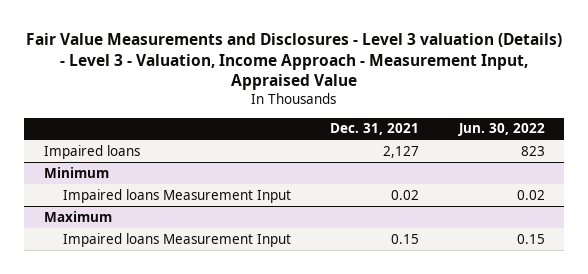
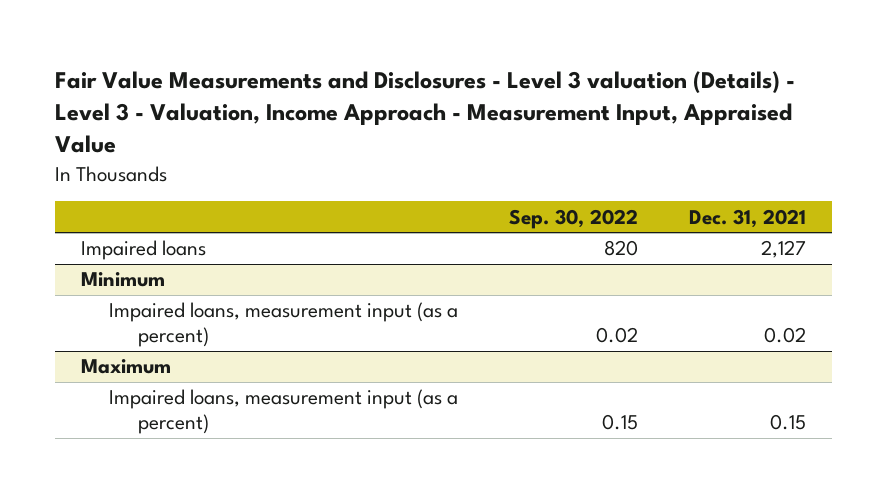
- | Dec. 31, 2021 | Jun. 30, 2022
+ | Sep. 30, 2022 | Dec. 31, 2021
@ Minimum
- Impaired loans Measurement Input | 0.02 | 0.02
+ Impaired loans, measurement input (as a percent) | 0.02 | 0.02
@ Maximum
- Impaired loans Measurement Input | 0.15 | 0.15
+ Impaired loans, measurement input (as a percent) | 0.15 | 0.15

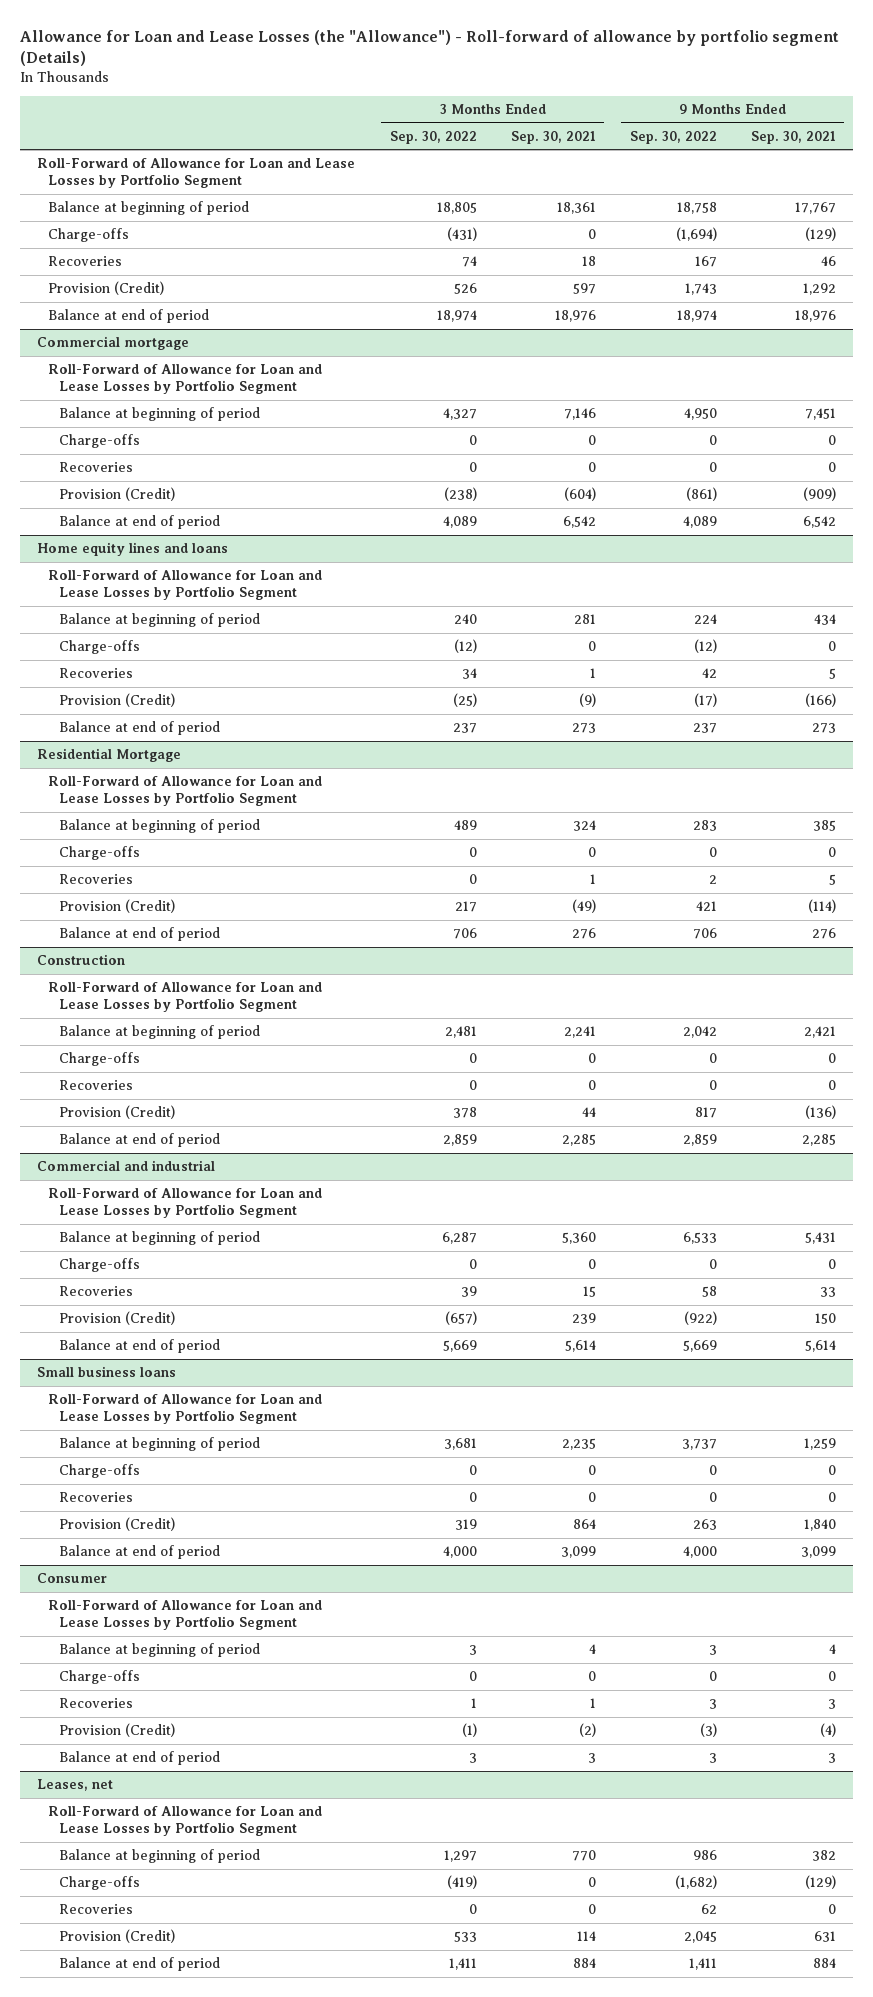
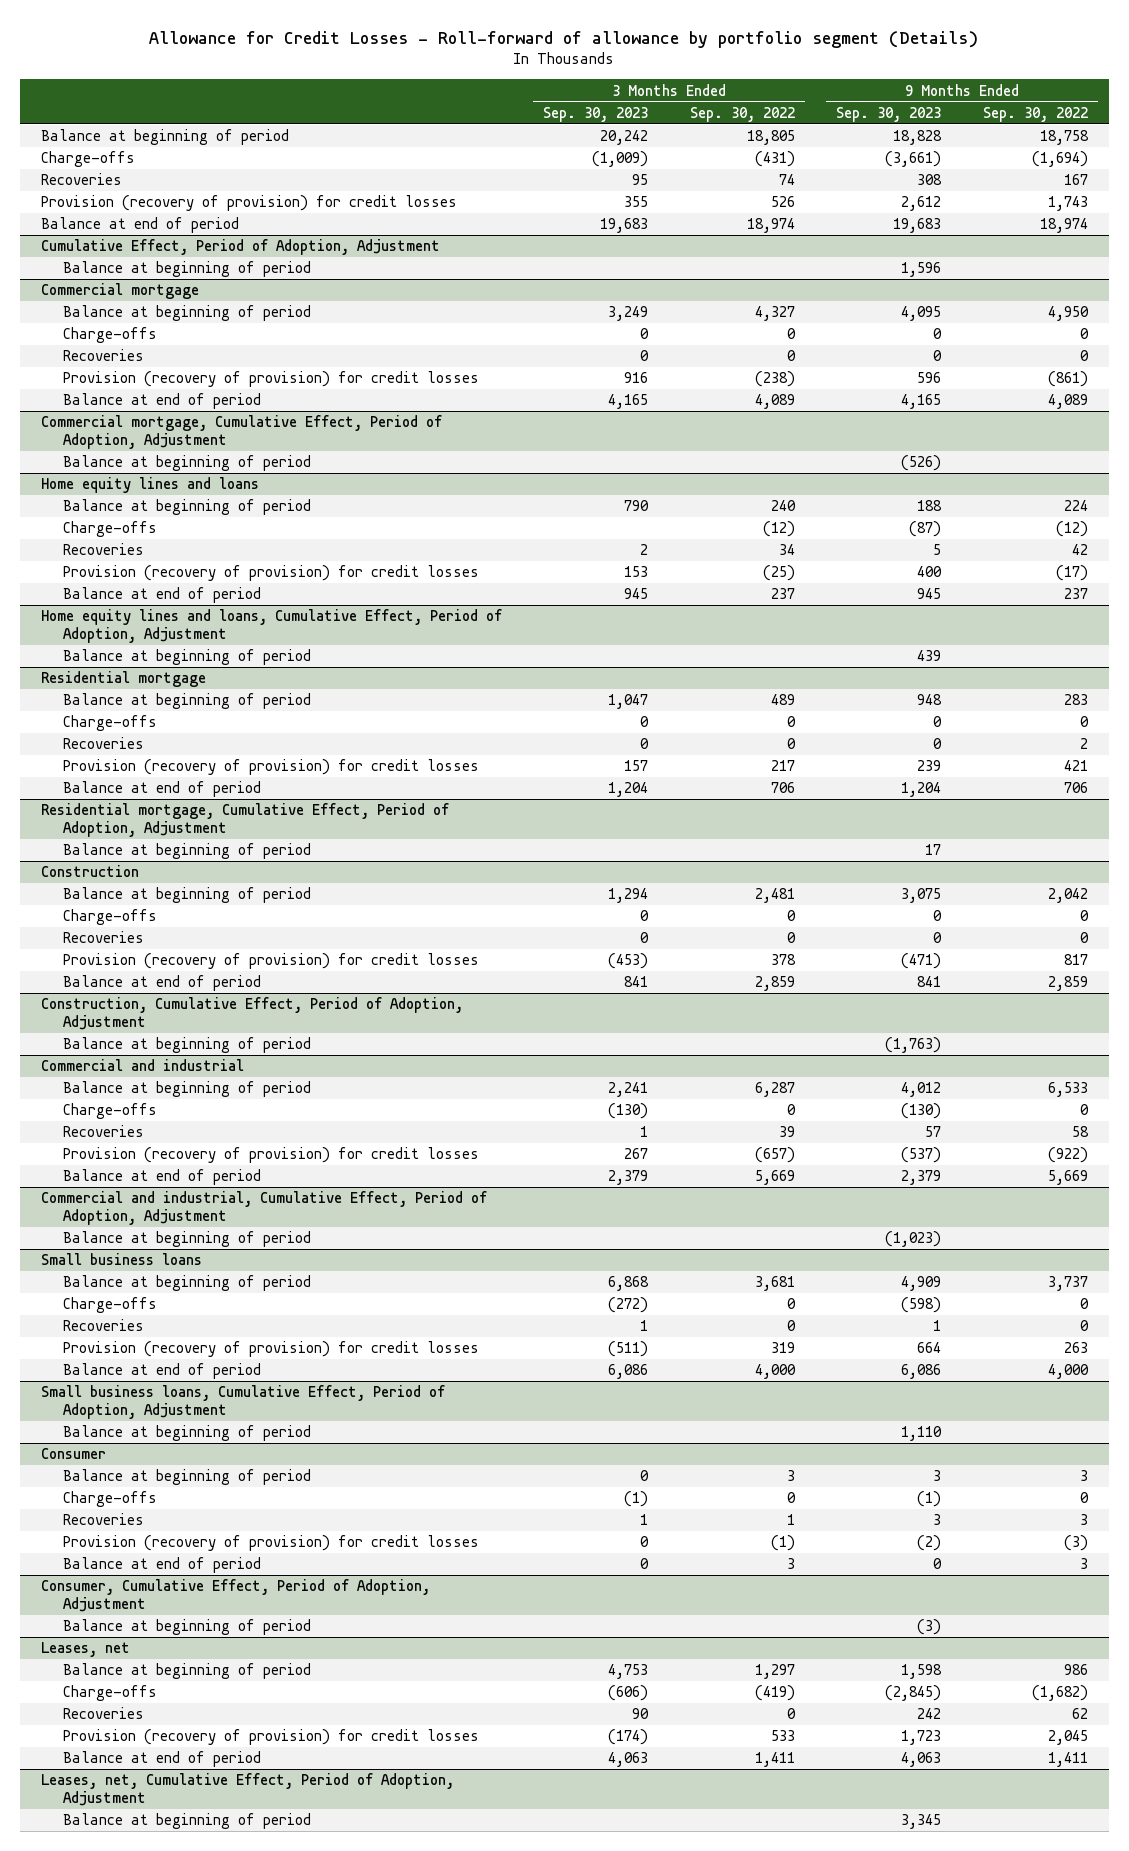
- Allowance for Loan and Lease Losses (the "Allowance") - Roll-forward of allowance by portfolio segment (Details)
+ Allowance for Credit Losses - Roll-forward of allowance by portfolio segment (Details)
- | 3 Months Ended Sep. 30, 2022 | 3 Months Ended Sep. 30, 2021 | 9 Months Ended Sep. 30, 2022 | 9 Months Ended Sep. 30, 2021
+ | 3 Months Ended Sep. 30, 2023 | 3 Months Ended Sep. 30, 2022 | 9 Months Ended Sep. 30, 2023 | 9 Months Ended Sep. 30, 2022
- Roll-Forward of Allowance for Loan and Lease Losses by Portfolio Segment
- Provision (Credit) | 526 | 597 | 1,743 | 1,292
+ Provision (recovery of provision) for credit losses | 355 | 526 | 2,612 | 1,743
+ Cumulative Effect, Period of Adoption, Adjustment
+ Balance at beginning of period | | | 1,596 |
@ Commercial mortgage
- Roll-Forward of Allowance for Loan and Lease Losses by Portfolio Segment
- Provision (Credit) | (238) | (604) | (861) | (909)
+ Provision (recovery of provision) for credit losses | 916 | (238) | 596 | (861)
+ Commercial mortgage, Cumulative Effect, Period of Adoption, Adjustment
+ Balance at beginning of period | | | (526) |
@ Home equity lines and loans
- Roll-Forward of Allowance for Loan and Lease Losses by Portfolio Segment
- Provision (Credit) | (25) | (9) | (17) | (166)
+ Provision (recovery of provision) for credit losses | 153 | (25) | 400 | (17)
- Residential Mortgage
- Roll-Forward of Allowance for Loan and Lease Losses by Portfolio Segment
+ Home equity lines and loans, Cumulative Effect, Period of Adoption, Adjustment
+ Balance at beginning of period | | | 439 |
+ Residential mortgage
- Provision (Credit) | 217 | (49) | 421 | (114)
+ Provision (recovery of provision) for credit losses | 157 | 217 | 239 | 421
+ Residential mortgage, Cumulative Effect, Period of Adoption, Adjustment
+ Balance at beginning of period | | | 17 |
@ Construction
- Roll-Forward of Allowance for Loan and Lease Losses by Portfolio Segment
- Provision (Credit) | 378 | 44 | 817 | (136)
+ Provision (recovery of provision) for credit losses | (453) | 378 | (471) | 817
+ Construction, Cumulative Effect, Period of Adoption, Adjustment
+ Balance at beginning of period | | | (1,763) |
@ Commercial and industrial
- Roll-Forward of Allowance for Loan and Lease Losses by Portfolio Segment
- Provision (Credit) | (657) | 239 | (922) | 150
+ Provision (recovery of provision) for credit losses | 267 | (657) | (537) | (922)
+ Commercial and industrial, Cumulative Effect, Period of Adoption, Adjustment
+ Balance at beginning of period | | | (1,023) |
@ Small business loans
- Roll-Forward of Allowance for Loan and Lease Losses by Portfolio Segment
- Provision (Credit) | 319 | 864 | 263 | 1,840
+ Provision (recovery of provision) for credit losses | (511) | 319 | 664 | 263
+ Small business loans, Cumulative Effect, Period of Adoption, Adjustment
+ Balance at beginning of period | | | 1,110 |
@ Consumer
- Roll-Forward of Allowance for Loan and Lease Losses by Portfolio Segment
- Provision (Credit) | (1) | (2) | (3) | (4)
+ Provision (recovery of provision) for credit losses | 0 | (1) | (2) | (3)
+ Consumer, Cumulative Effect, Period of Adoption, Adjustment
+ Balance at beginning of period | | | (3) |
@ Leases, net
- Roll-Forward of Allowance for Loan and Lease Losses by Portfolio Segment
- Provision (Credit) | 533 | 114 | 2,045 | 631
+ Provision (recovery of provision) for credit losses | (174) | 533 | 1,723 | 2,045
+ Leases, net, Cumulative Effect, Period of Adoption, Adjustment
+ Balance at beginning of period | | | 3,345 |

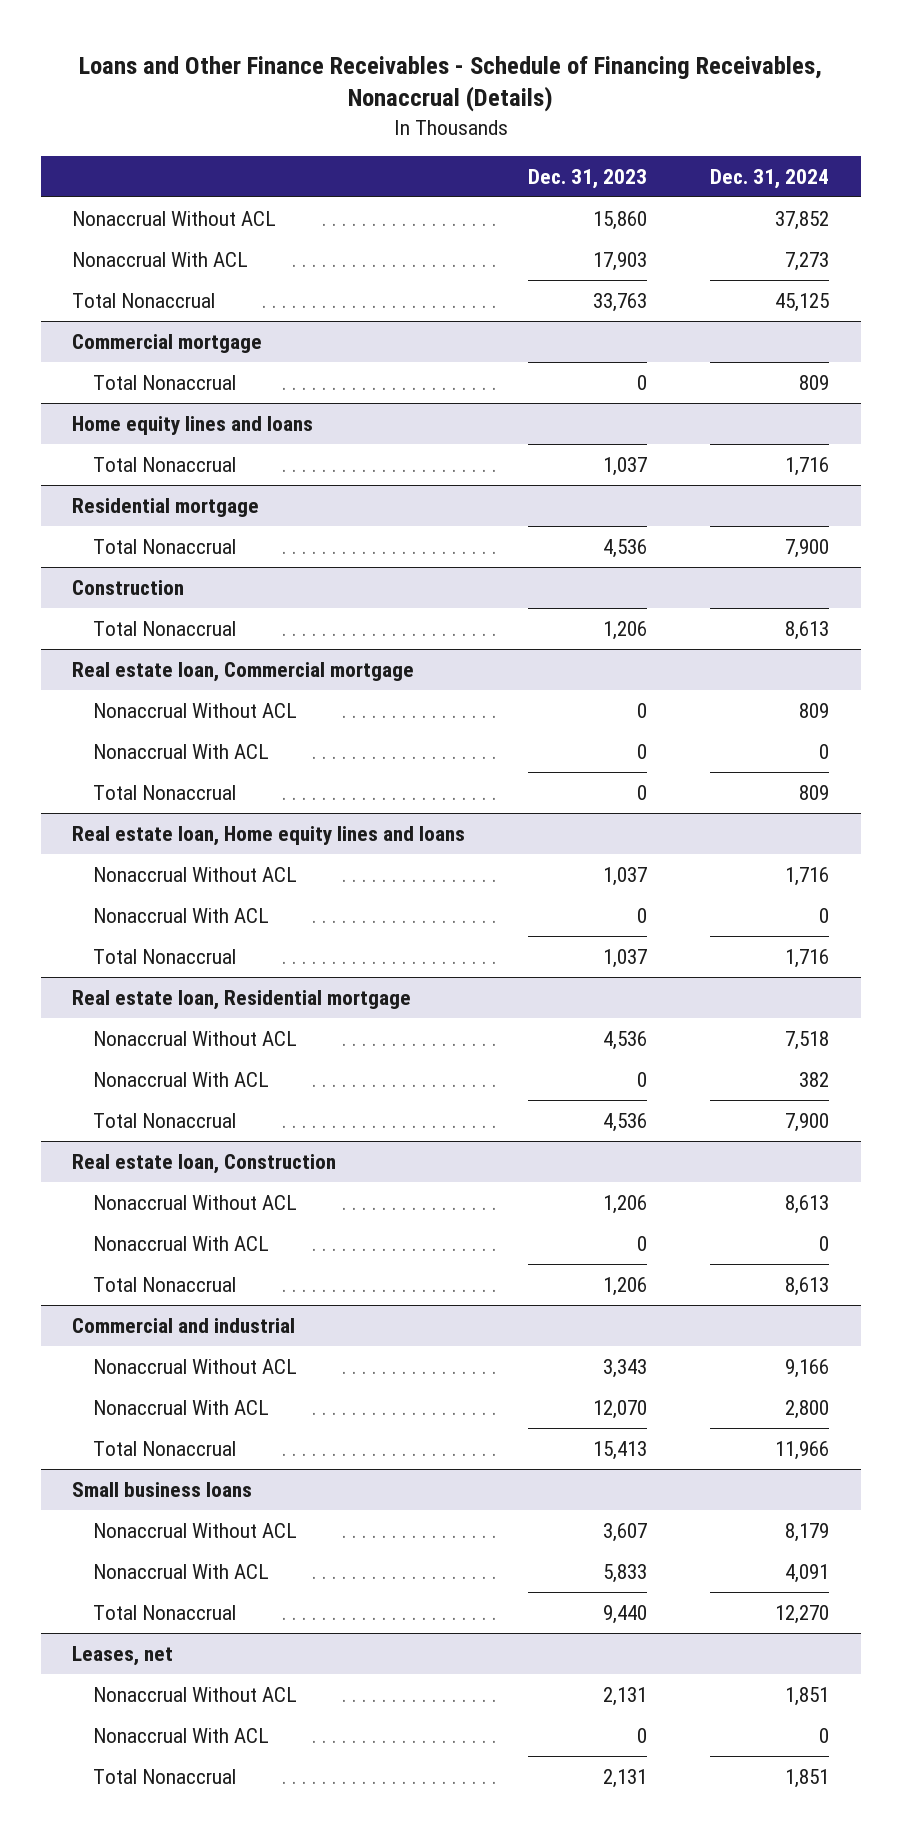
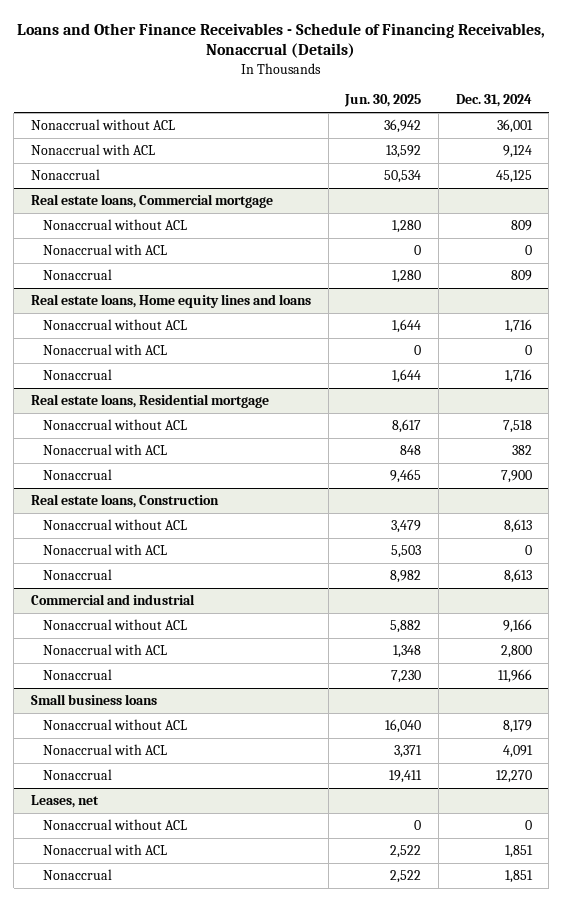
- | Dec. 31, 2023 | Dec. 31, 2024
+ | Jun. 30, 2025 | Dec. 31, 2024
- Nonaccrual Without ACL | 15,860 | 37,852
- Nonaccrual With ACL | 17,903 | 7,273
- Total Nonaccrual | 33,763 | 45,125
- Commercial mortgage
- Total Nonaccrual | 0 | 809
- Home equity lines and loans
- Total Nonaccrual | 1,037 | 1,716
- Residential mortgage
- Total Nonaccrual | 4,536 | 7,900
- Construction
- Total Nonaccrual | 1,206 | 8,613
- Real estate loan, Commercial mortgage
- Nonaccrual Without ACL | 0 | 809
- Nonaccrual With ACL | 0 | 0
- Total Nonaccrual | 0 | 809
- Real estate loan, Home equity lines and loans
- Nonaccrual Without ACL | 1,037 | 1,716
- Nonaccrual With ACL | 0 | 0
- Total Nonaccrual | 1,037 | 1,716
- Real estate loan, Residential mortgage
- Nonaccrual Without ACL | 4,536 | 7,518
- Nonaccrual With ACL | 0 | 382
- Total Nonaccrual | 4,536 | 7,900
- Real estate loan, Construction
- Nonaccrual Without ACL | 1,206 | 8,613
- Nonaccrual With ACL | 0 | 0
- Total Nonaccrual | 1,206 | 8,613
+ Nonaccrual without ACL | 36,942 | 36,001
+ Nonaccrual with ACL | 13,592 | 9,124
+ Nonaccrual | 50,534 | 45,125
+ Real estate loans, Commercial mortgage
+ Nonaccrual without ACL | 1,280 | 809
+ Nonaccrual with ACL | 0 | 0
+ Nonaccrual | 1,280 | 809
+ Real estate loans, Home equity lines and loans
+ Nonaccrual without ACL | 1,644 | 1,716
+ Nonaccrual with ACL | 0 | 0
+ Nonaccrual | 1,644 | 1,716
+ Real estate loans, Residential mortgage
+ Nonaccrual without ACL | 8,617 | 7,518
+ Nonaccrual with ACL | 848 | 382
+ Nonaccrual | 9,465 | 7,900
+ Real estate loans, Construction
+ Nonaccrual without ACL | 3,479 | 8,613
+ Nonaccrual with ACL | 5,503 | 0
+ Nonaccrual | 8,982 | 8,613
@ Commercial and industrial
- Nonaccrual Without ACL | 3,343 | 9,166
- Nonaccrual With ACL | 12,070 | 2,800
- Total Nonaccrual | 15,413 | 11,966
+ Nonaccrual without ACL | 5,882 | 9,166
+ Nonaccrual with ACL | 1,348 | 2,800
+ Nonaccrual | 7,230 | 11,966
@ Small business loans
- Nonaccrual Without ACL | 3,607 | 8,179
- Nonaccrual With ACL | 5,833 | 4,091
- Total Nonaccrual | 9,440 | 12,270
+ Nonaccrual without ACL | 16,040 | 8,179
+ Nonaccrual with ACL | 3,371 | 4,091
+ Nonaccrual | 19,411 | 12,270
@ Leases, net
- Nonaccrual Without ACL | 2,131 | 1,851
- Nonaccrual With ACL | 0 | 0
- Total Nonaccrual | 2,131 | 1,851
+ Nonaccrual without ACL | 0 | 0
+ Nonaccrual with ACL | 2,522 | 1,851
+ Nonaccrual | 2,522 | 1,851

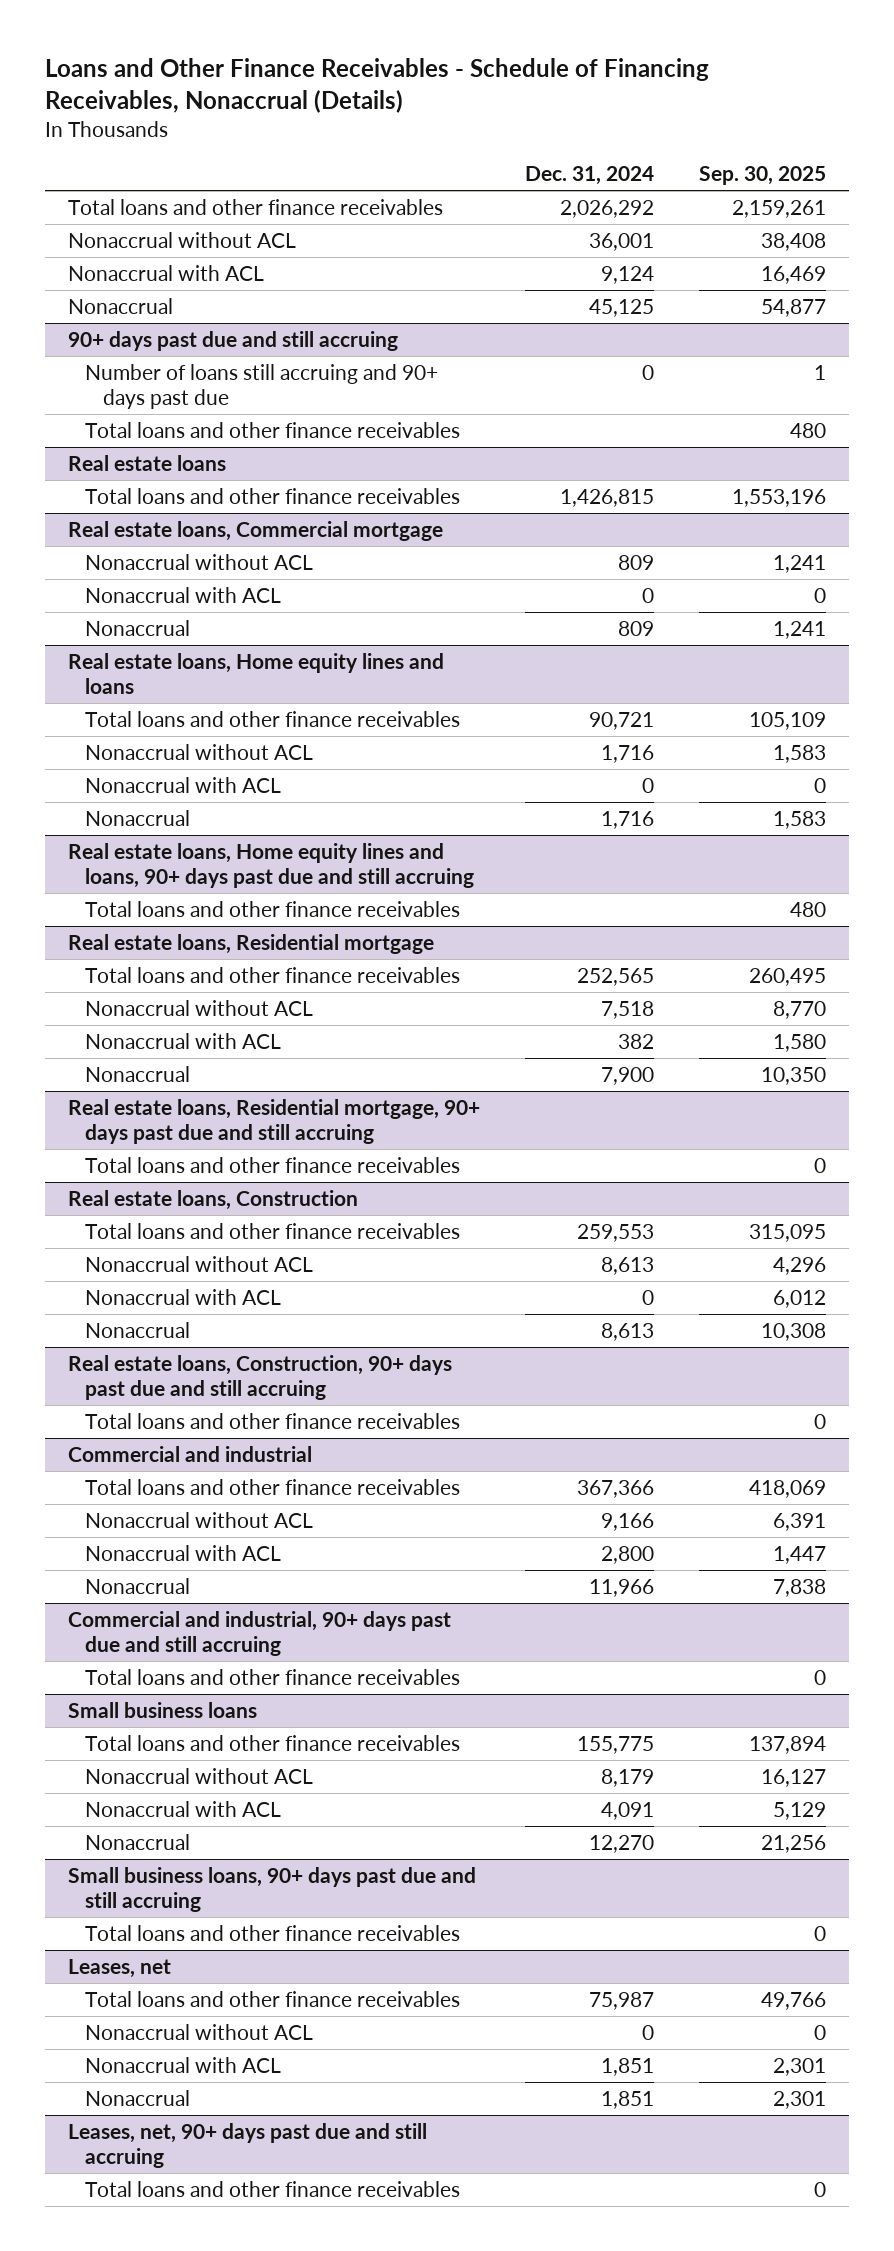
- | Jun. 30, 2025 | Dec. 31, 2024
+ | Dec. 31, 2024 | Sep. 30, 2025
+ Total loans and other finance receivables | 2,026,292 | 2,159,261
+ 90+ days past due and still accruing
+ Number of loans still accruing and 90+ days past due | 0 | 1
+ Total loans and other finance receivables | | 480
+ Real estate loans
+ Total loans and other finance receivables | 1,426,815 | 1,553,196
@ Real estate loans, Home equity lines and loans
+ Total loans and other finance receivables | 90,721 | 105,109
+ Real estate loans, Home equity lines and loans, 90+ days past due and still accruing
+ Total loans and other finance receivables | | 480
@ Real estate loans, Residential mortgage
+ Total loans and other finance receivables | 252,565 | 260,495
+ Real estate loans, Residential mortgage, 90+ days past due and still accruing
+ Total loans and other finance receivables | | 0
@ Real estate loans, Construction
+ Total loans and other finance receivables | 259,553 | 315,095
+ Real estate loans, Construction, 90+ days past due and still accruing
+ Total loans and other finance receivables | | 0
@ Commercial and industrial
+ Total loans and other finance receivables | 367,366 | 418,069
+ Commercial and industrial, 90+ days past due and still accruing
+ Total loans and other finance receivables | | 0
@ Small business loans
+ Total loans and other finance receivables | 155,775 | 137,894
+ Small business loans, 90+ days past due and still accruing
+ Total loans and other finance receivables | | 0
@ Leases, net
+ Total loans and other finance receivables | 75,987 | 49,766
+ Leases, net, 90+ days past due and still accruing
+ Total loans and other finance receivables | | 0

